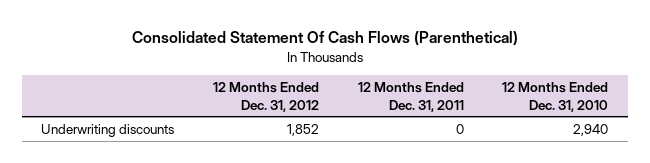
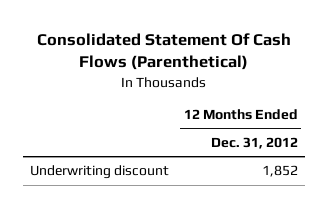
- | 12 Months Ended Dec. 31, 2012 | 12 Months Ended Dec. 31, 2011 | 12 Months Ended Dec. 31, 2010
+ | 12 Months Ended Dec. 31, 2012
- Underwriting discounts | 1,852 | 0 | 2,940
+ Underwriting discount | 1,852

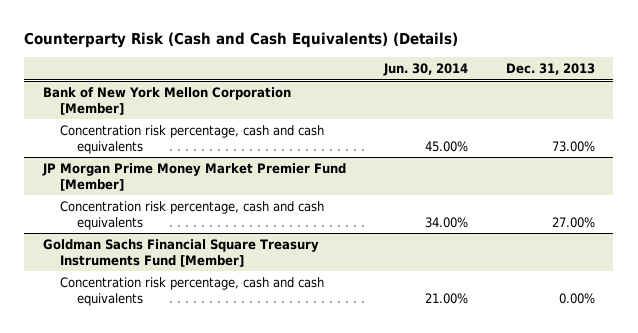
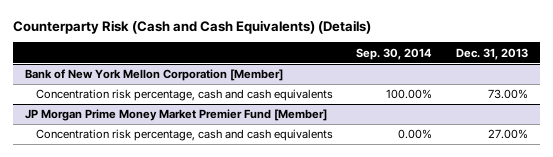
- | Jun. 30, 2014 | Dec. 31, 2013
+ | Sep. 30, 2014 | Dec. 31, 2013
- Goldman Sachs Financial Square Treasury Instruments Fund [Member]
- Concentration risk percentage, cash and cash equivalents | 21.00% | 0.00%

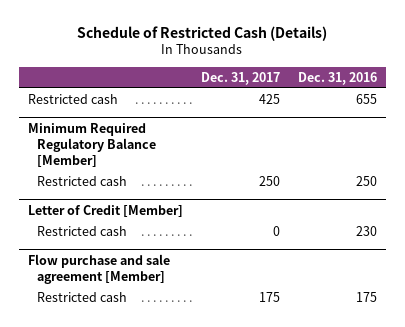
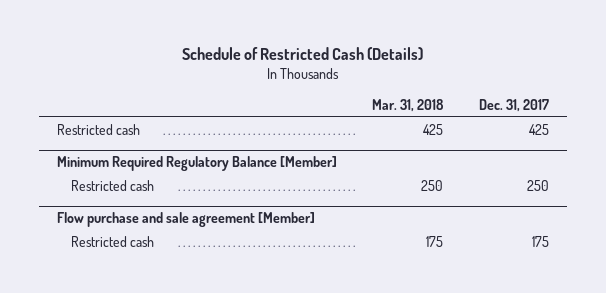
- | Dec. 31, 2017 | Dec. 31, 2016
+ | Mar. 31, 2018 | Dec. 31, 2017
- Letter of Credit [Member]
- Restricted cash | 0 | 230

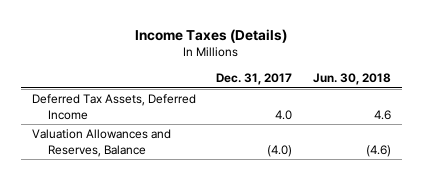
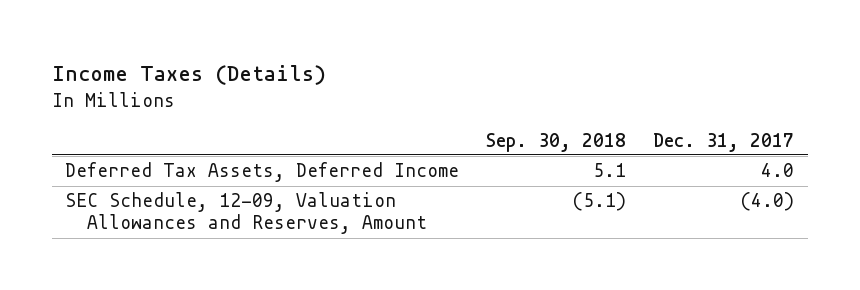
- | Dec. 31, 2017 | Jun. 30, 2018
+ | Sep. 30, 2018 | Dec. 31, 2017
- Valuation Allowances and Reserves, Balance | (4.0) | (4.6)
+ SEC Schedule, 12-09, Valuation Allowances and Reserves, Amount | (5.1) | (4.0)

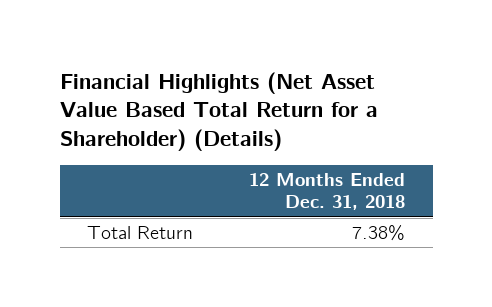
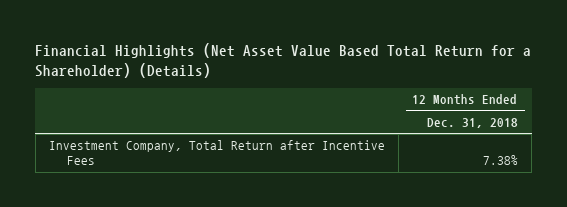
- Total Return | 7.38%
+ Investment Company, Total Return after Incentive Fees | 7.38%

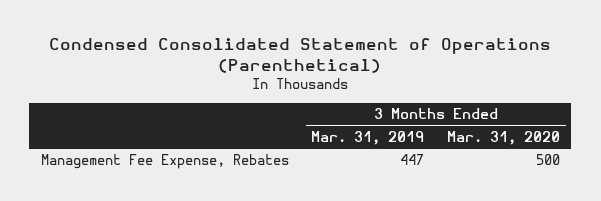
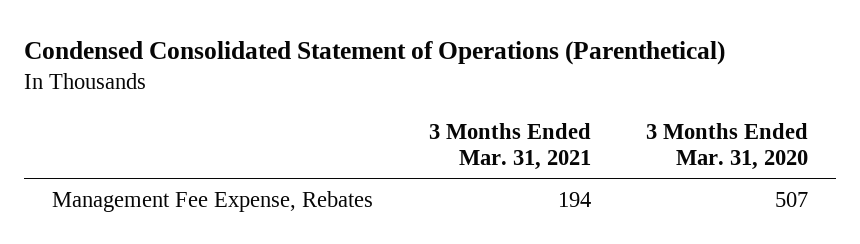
- | 3 Months Ended Mar. 31, 2019 | 3 Months Ended Mar. 31, 2020
+ | 3 Months Ended Mar. 31, 2021 | 3 Months Ended Mar. 31, 2020
- Management Fee Expense, Rebates | 447 | 500
+ Management Fee Expense, Rebates | 194 | 507

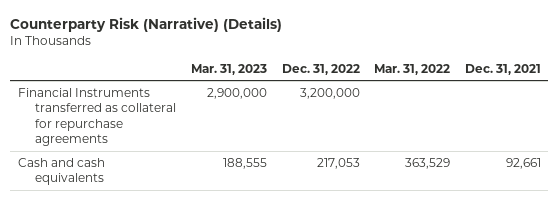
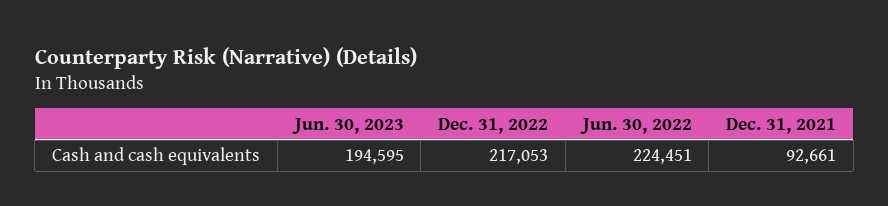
- | Mar. 31, 2023 | Dec. 31, 2022 | Mar. 31, 2022 | Dec. 31, 2021
+ | Jun. 30, 2023 | Dec. 31, 2022 | Jun. 30, 2022 | Dec. 31, 2021
- Financial Instruments transferred as collateral for repurchase agreements | 2,900,000 | 3,200,000 | |

